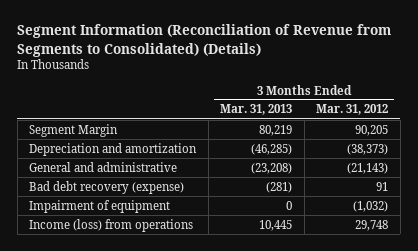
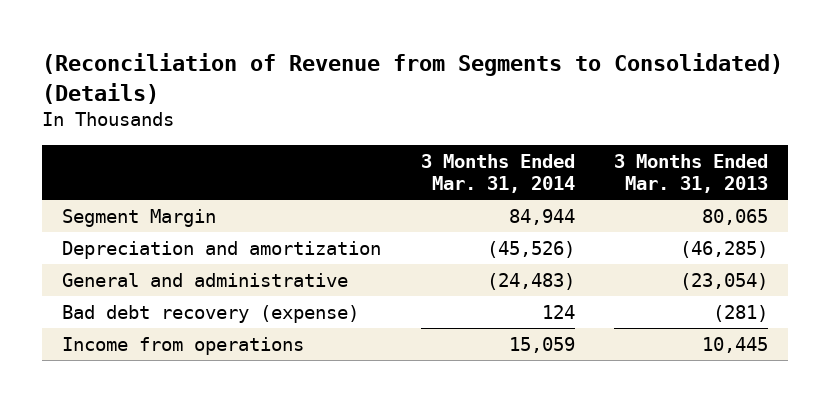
- Segment Information (Reconciliation of Revenue from Segments to Consolidated) (Details)
+ (Reconciliation of Revenue from Segments to Consolidated) (Details)
- | 3 Months Ended Mar. 31, 2013 | 3 Months Ended Mar. 31, 2012
+ | 3 Months Ended Mar. 31, 2014 | 3 Months Ended Mar. 31, 2013
- Segment Margin | 80,219 | 90,205
+ Segment Margin | 84,944 | 80,065
- General and administrative | (23,208) | (21,143)
+ General and administrative | (24,483) | (23,054)
- Impairment of equipment | 0 | (1,032)
- Income (loss) from operations | 10,445 | 29,748
+ Income from operations | 15,059 | 10,445

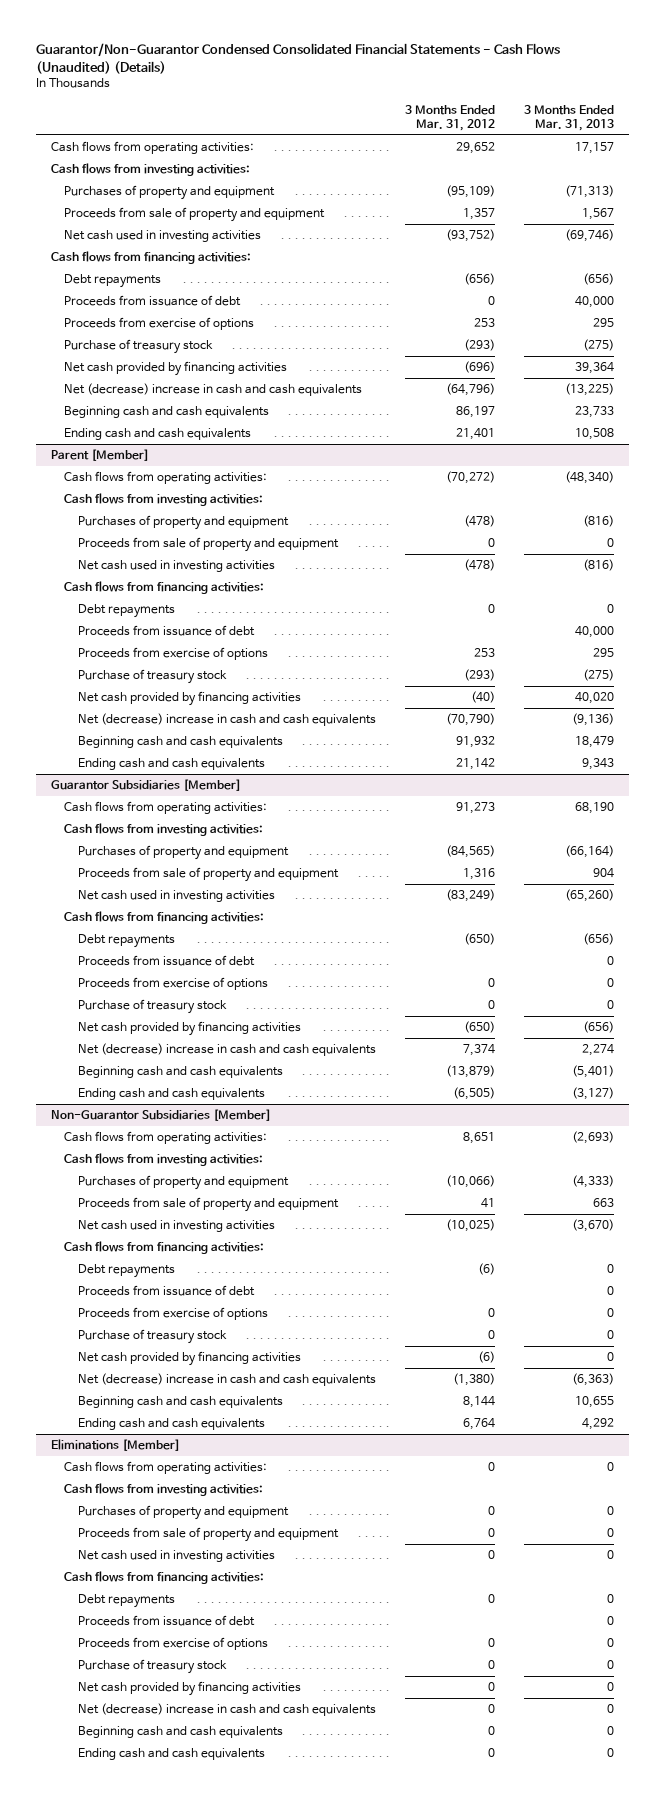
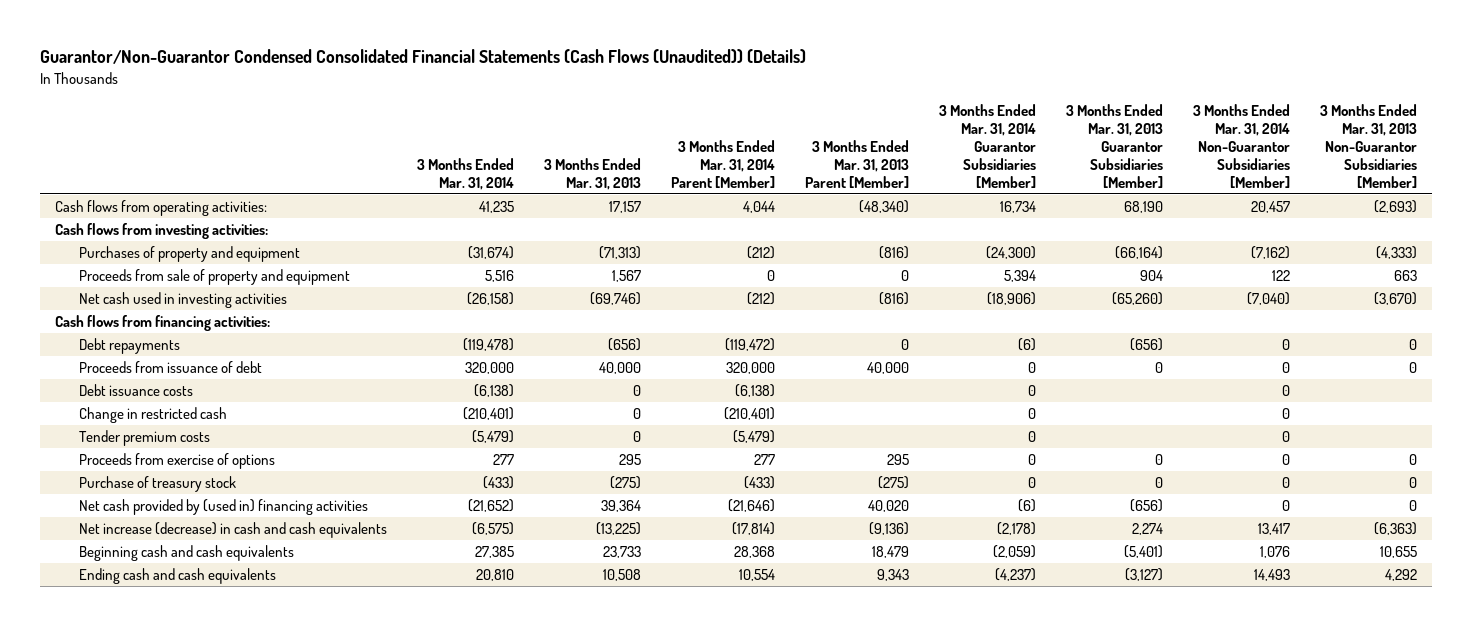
- Guarantor/Non-Guarantor Condensed Consolidated Financial Statements - Cash Flows (Unaudited) (Details)
+ Guarantor/Non-Guarantor Condensed Consolidated Financial Statements (Cash Flows (Unaudited)) (Details)
- | 3 Months Ended Mar. 31, 2012 | 3 Months Ended Mar. 31, 2013
+ | 3 Months Ended Mar. 31, 2014 | 3 Months Ended Mar. 31, 2013 | 3 Months Ended Mar. 31, 2014 Parent [Member] | 3 Months Ended Mar. 31, 2013 Parent [Member] | 3 Months Ended Mar. 31, 2014 Guarantor Subsidiaries [Member] | 3 Months Ended Mar. 31, 2013 Guarantor Subsidiaries [Member] | 3 Months Ended Mar. 31, 2014 Non-Guarantor Subsidiaries [Member] | 3 Months Ended Mar. 31, 2013 Non-Guarantor Subsidiaries [Member]
+ Debt issuance costs | (6,138) | 0 | (6,138) | | 0 | | 0 |
+ Change in restricted cash | (210,401) | 0 | (210,401) | | 0 | | 0 |
+ Tender premium costs | (5,479) | 0 | (5,479) | | 0 | | 0 |
- Net cash provided by financing activities | (696) | 39,364
- Net (decrease) increase in cash and cash equivalents | (64,796) | (13,225)
+ Net cash provided by (used in) financing activities | (21,652) | 39,364 | (21,646) | 40,020 | (6) | (656) | 0 | 0
+ Net increase (decrease) in cash and cash equivalents | (6,575) | (13,225) | (17,814) | (9,136) | (2,178) | 2,274 | 13,417 | (6,363)
- Parent [Member]
- Cash flows from operating activities: | (70,272) | (48,340)
- Cash flows from investing activities:
- Purchases of property and equipment | (478) | (816)
- Proceeds from sale of property and equipment | 0 | 0
- Net cash used in investing activities | (478) | (816)
- Cash flows from financing activities:
- Debt repayments | 0 | 0
- Proceeds from issuance of debt | | 40,000
- Proceeds from exercise of options | 253 | 295
- Purchase of treasury stock | (293) | (275)
- Net cash provided by financing activities | (40) | 40,020
- Net (decrease) increase in cash and cash equivalents | (70,790) | (9,136)
- Beginning cash and cash equivalents | 91,932 | 18,479
- Ending cash and cash equivalents | 21,142 | 9,343
- Guarantor Subsidiaries [Member]
- Cash flows from operating activities: | 91,273 | 68,190
- Cash flows from investing activities:
- Purchases of property and equipment | (84,565) | (66,164)
- Proceeds from sale of property and equipment | 1,316 | 904
- Net cash used in investing activities | (83,249) | (65,260)
- Cash flows from financing activities:
- Debt repayments | (650) | (656)
- Proceeds from issuance of debt | | 0
- Proceeds from exercise of options | 0 | 0
- Purchase of treasury stock | 0 | 0
- Net cash provided by financing activities | (650) | (656)
- Net (decrease) increase in cash and cash equivalents | 7,374 | 2,274
- Beginning cash and cash equivalents | (13,879) | (5,401)
- Ending cash and cash equivalents | (6,505) | (3,127)
- Non-Guarantor Subsidiaries [Member]
- Cash flows from operating activities: | 8,651 | (2,693)
- Cash flows from investing activities:
- Purchases of property and equipment | (10,066) | (4,333)
- Proceeds from sale of property and equipment | 41 | 663
- Net cash used in investing activities | (10,025) | (3,670)
- Cash flows from financing activities:
- Debt repayments | (6) | 0
- Proceeds from issuance of debt | | 0
- Proceeds from exercise of options | 0 | 0
- Purchase of treasury stock | 0 | 0
- Net cash provided by financing activities | (6) | 0
- Net (decrease) increase in cash and cash equivalents | (1,380) | (6,363)
- Beginning cash and cash equivalents | 8,144 | 10,655
- Ending cash and cash equivalents | 6,764 | 4,292
- Eliminations [Member]
- Cash flows from operating activities: | 0 | 0
- Cash flows from investing activities:
- Purchases of property and equipment | 0 | 0
- Proceeds from sale of property and equipment | 0 | 0
- Net cash used in investing activities | 0 | 0
- Cash flows from financing activities:
- Debt repayments | 0 | 0
- Proceeds from issuance of debt | | 0
- Proceeds from exercise of options | 0 | 0
- Purchase of treasury stock | 0 | 0
- Net cash provided by financing activities | 0 | 0
- Net (decrease) increase in cash and cash equivalents | 0 | 0
- Beginning cash and cash equivalents | 0 | 0
- Ending cash and cash equivalents | 0 | 0

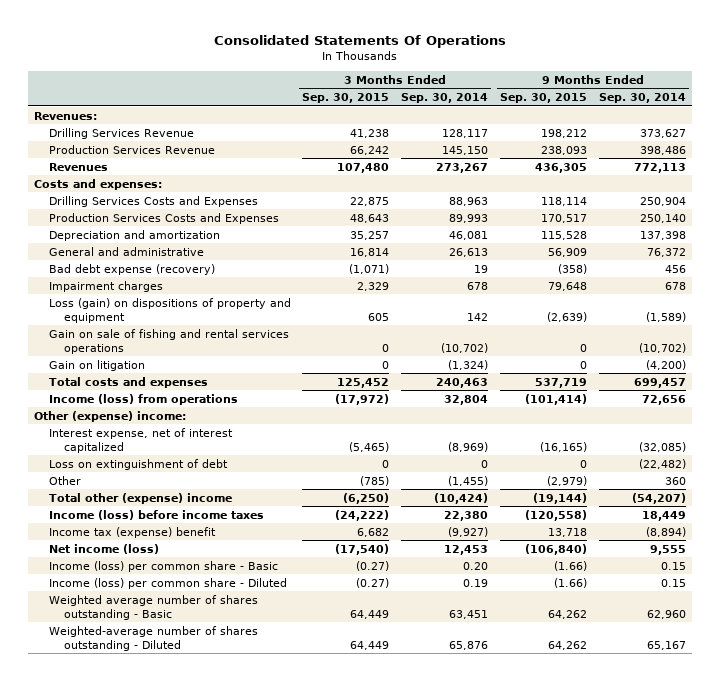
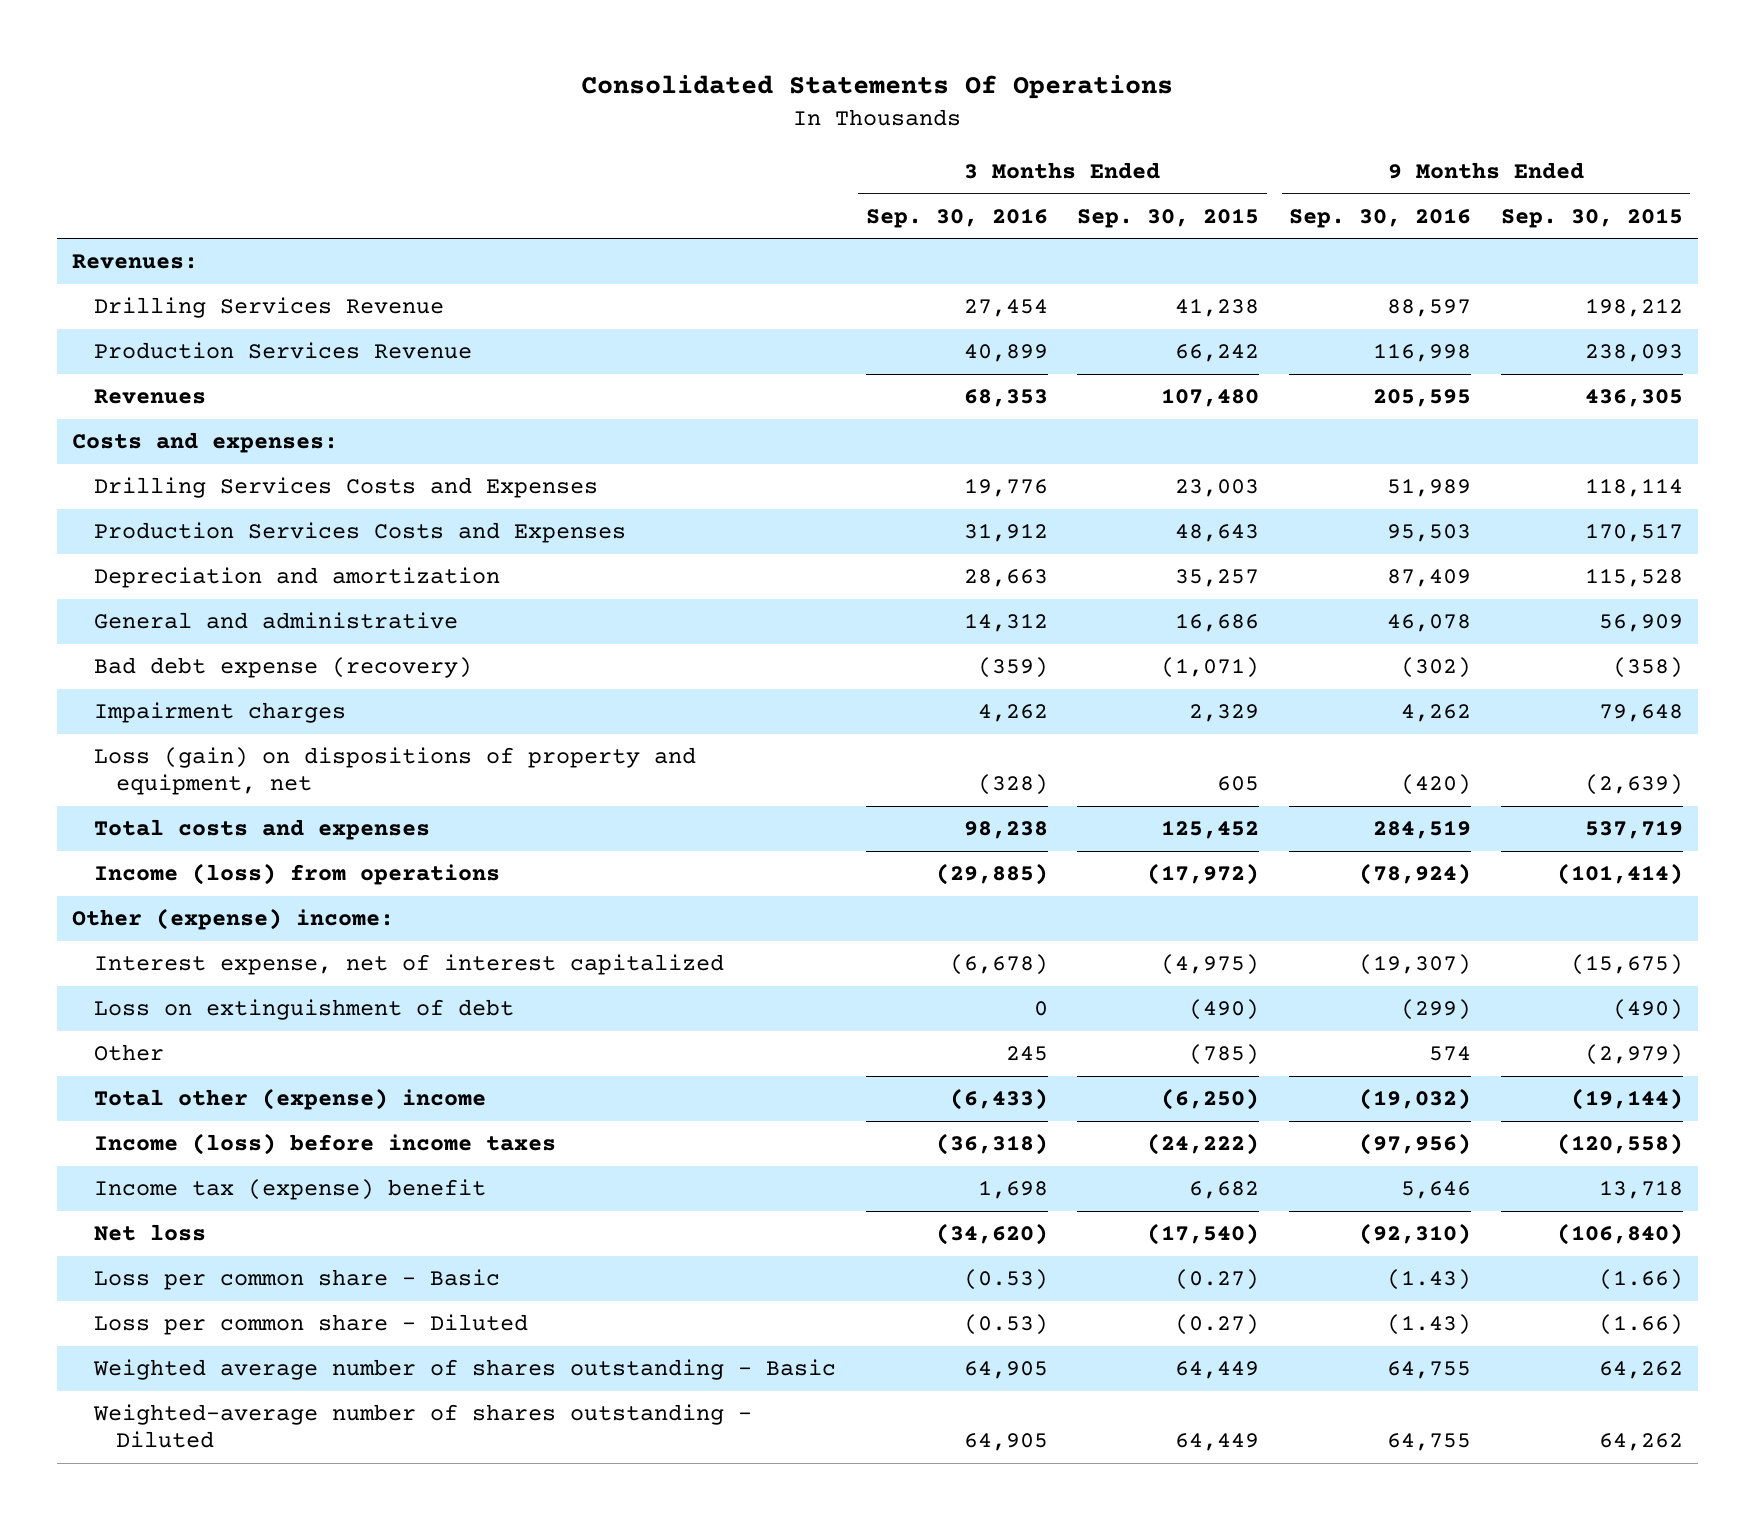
- | 3 Months Ended Sep. 30, 2015 | 3 Months Ended Sep. 30, 2014 | 9 Months Ended Sep. 30, 2015 | 9 Months Ended Sep. 30, 2014
+ | 3 Months Ended Sep. 30, 2016 | 3 Months Ended Sep. 30, 2015 | 9 Months Ended Sep. 30, 2016 | 9 Months Ended Sep. 30, 2015
- Drilling Services Costs and Expenses | 22,875 | 88,963 | 118,114 | 250,904
+ Drilling Services Costs and Expenses | 19,776 | 23,003 | 51,989 | 118,114
- General and administrative | 16,814 | 26,613 | 56,909 | 76,372
+ General and administrative | 14,312 | 16,686 | 46,078 | 56,909
- Loss (gain) on dispositions of property and equipment | 605 | 142 | (2,639) | (1,589)
- Gain on sale of fishing and rental services operations | 0 | (10,702) | 0 | (10,702)
- Gain on litigation | 0 | (1,324) | 0 | (4,200)
+ Loss (gain) on dispositions of property and equipment, net | (328) | 605 | (420) | (2,639)
- Interest expense, net of interest capitalized | (5,465) | (8,969) | (16,165) | (32,085)
- Loss on extinguishment of debt | 0 | 0 | 0 | (22,482)
+ Interest expense, net of interest capitalized | (6,678) | (4,975) | (19,307) | (15,675)
+ Loss on extinguishment of debt | 0 | (490) | (299) | (490)
- Net income (loss) | (17,540) | 12,453 | (106,840) | 9,555
- Income (loss) per common share - Basic | (0.27) | 0.20 | (1.66) | 0.15
- Income (loss) per common share - Diluted | (0.27) | 0.19 | (1.66) | 0.15
+ Net loss | (34,620) | (17,540) | (92,310) | (106,840)
+ Loss per common share - Basic | (0.53) | (0.27) | (1.43) | (1.66)
+ Loss per common share - Diluted | (0.53) | (0.27) | (1.43) | (1.66)

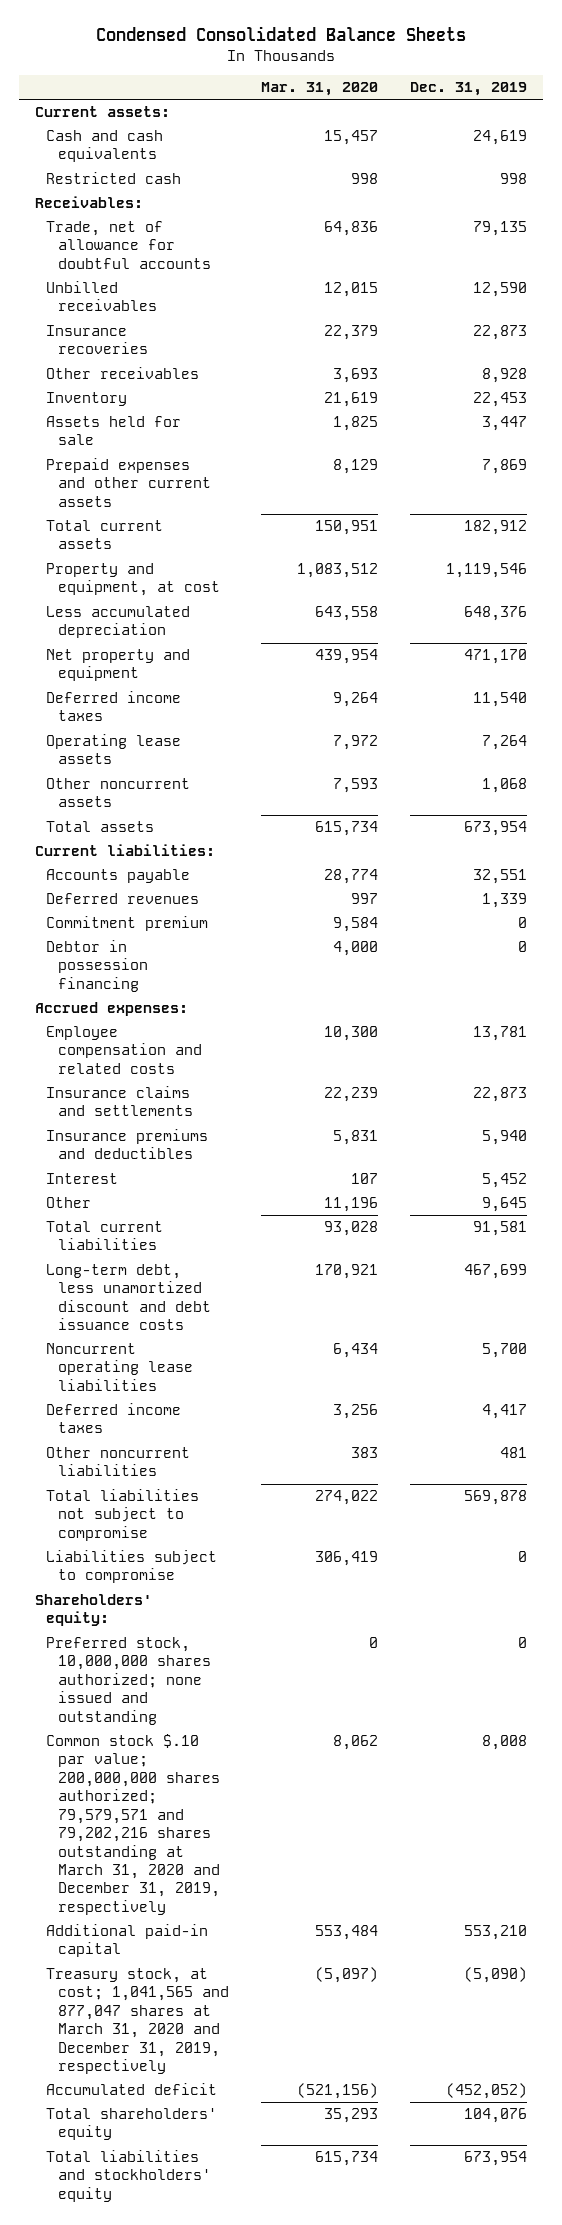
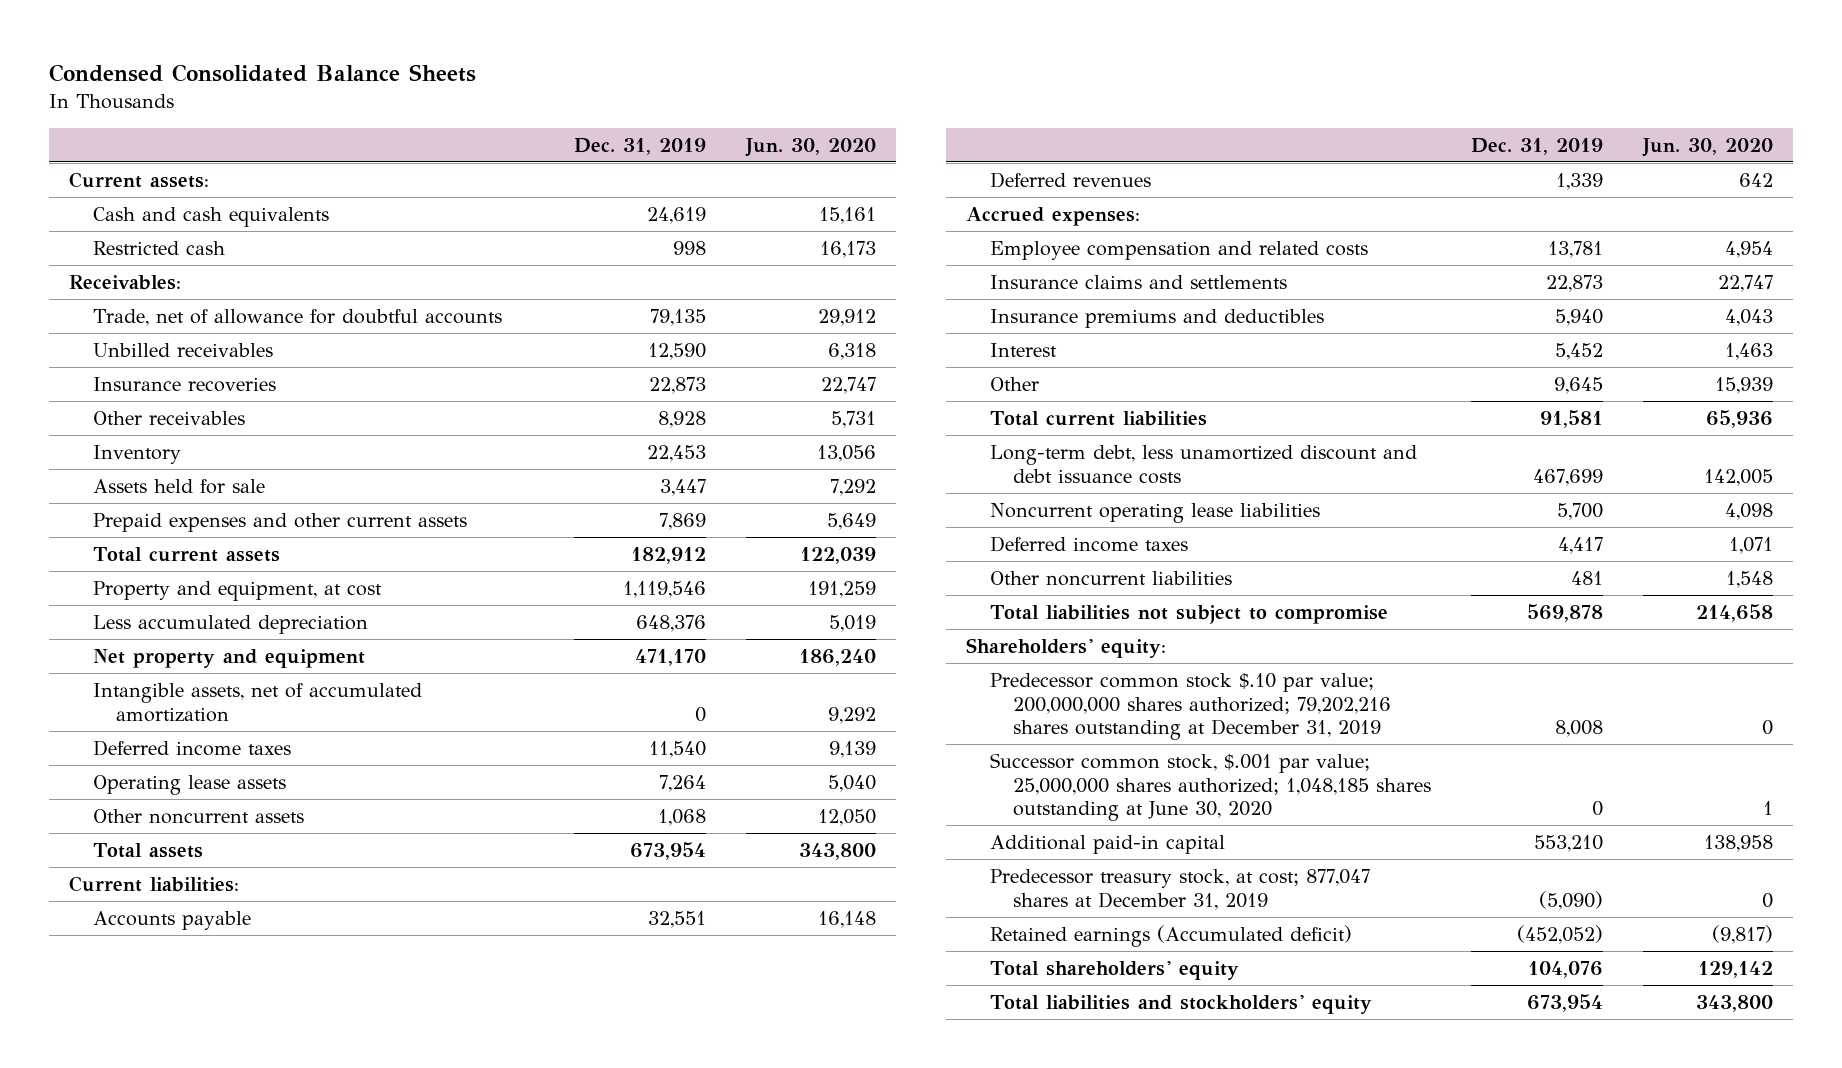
- | Mar. 31, 2020 | Dec. 31, 2019
+ | Dec. 31, 2019 | Jun. 30, 2020
+ Intangible assets, net of accumulated amortization | 0 | 9,292
- Commitment premium | 9,584 | 0
- Debtor in possession financing | 4,000 | 0
- Liabilities subject to compromise | 306,419 | 0
- Preferred stock, 10,000,000 shares authorized; none issued and outstanding | 0 | 0
- Common stock $.10 par value; 200,000,000 shares authorized; 79,579,571 and 79,202,216 shares outstanding at March 31, 2020 and December 31, 2019, respectively | 8,062 | 8,008
+ Predecessor common stock $.10 par value; 200,000,000 shares authorized; 79,202,216 shares outstanding at December 31, 2019 | 8,008 | 0
+ Successor common stock, $.001 par value; 25,000,000 shares authorized; 1,048,185 shares outstanding at June 30, 2020 | 0 | 1
- Treasury stock, at cost; 1,041,565 and 877,047 shares at March 31, 2020 and December 31, 2019, respectively | (5,097) | (5,090)
- Accumulated deficit | (521,156) | (452,052)
+ Predecessor treasury stock, at cost; 877,047 shares at December 31, 2019 | (5,090) | 0
+ Retained earnings (Accumulated deficit) | (452,052) | (9,817)

